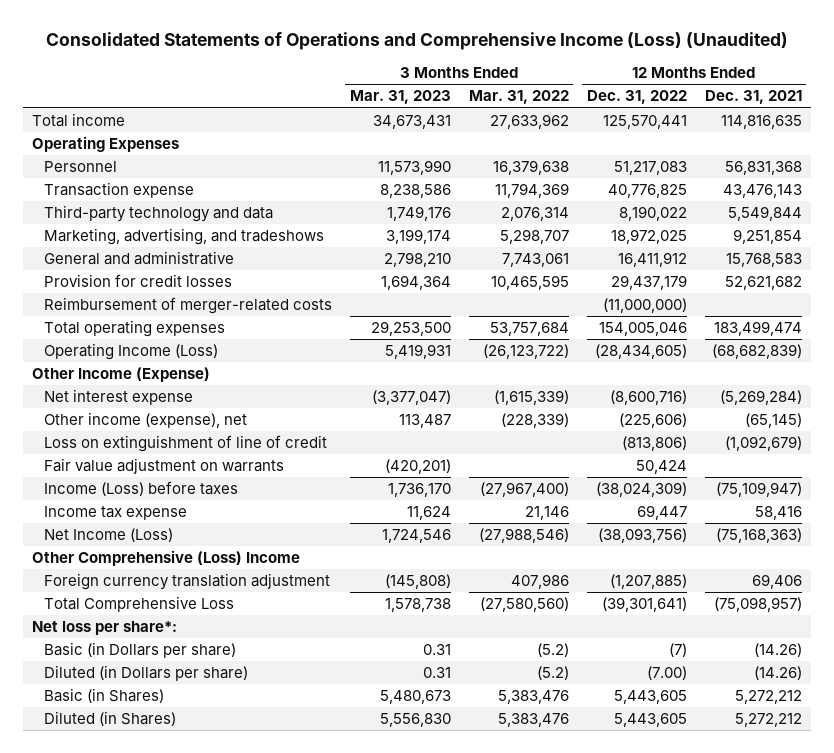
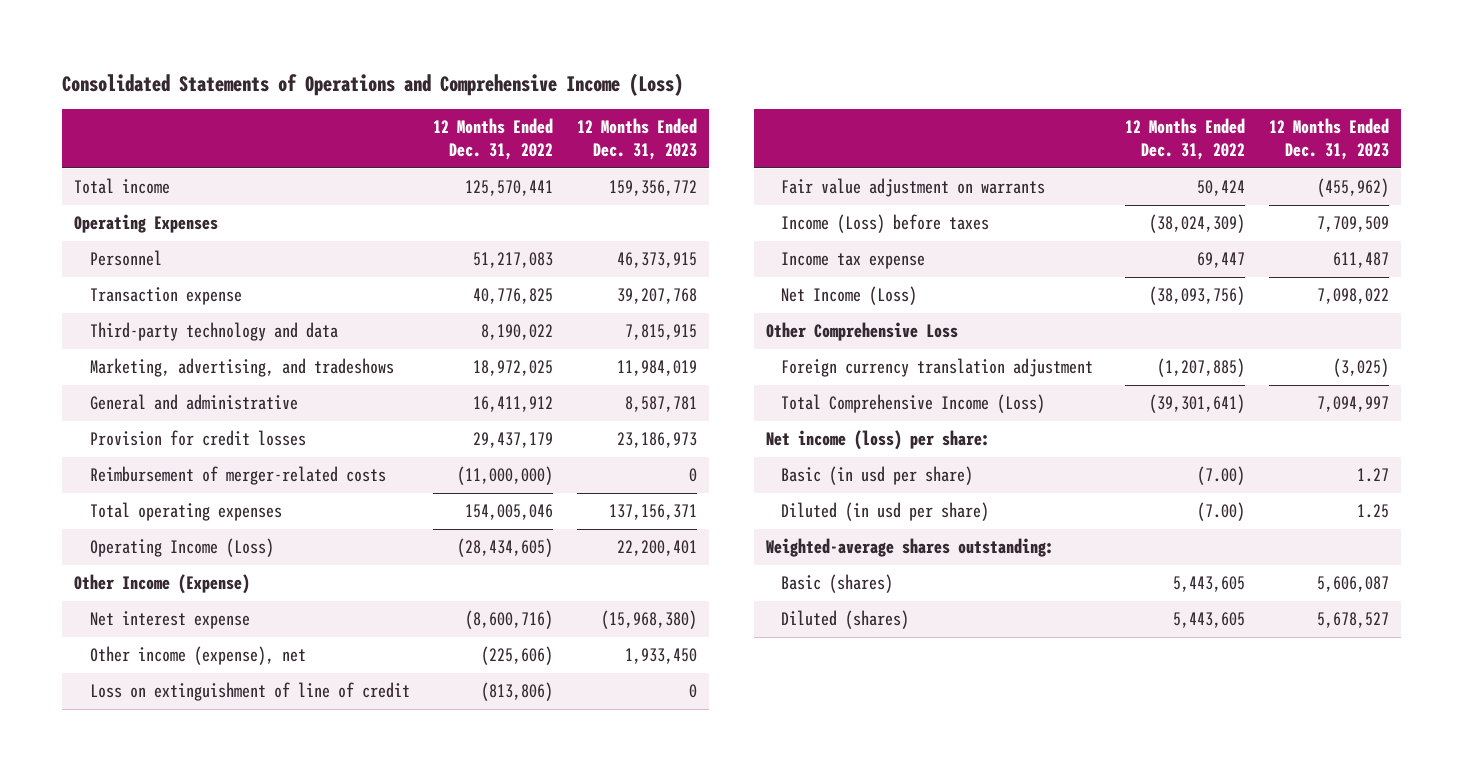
- Consolidated Statements of Operations and Comprehensive Income (Loss) (Unaudited)
+ Consolidated Statements of Operations and Comprehensive Income (Loss)
- | 3 Months Ended Mar. 31, 2023 | 3 Months Ended Mar. 31, 2022 | 12 Months Ended Dec. 31, 2022 | 12 Months Ended Dec. 31, 2021
+ | 12 Months Ended Dec. 31, 2022 | 12 Months Ended Dec. 31, 2023
- Other Comprehensive (Loss) Income
+ Other Comprehensive Loss
- Total Comprehensive Loss | 1,578,738 | (27,580,560) | (39,301,641) | (75,098,957)
- Net loss per share*:
- Basic (in Dollars per share) | 0.31 | (5.2) | (7) | (14.26)
- Diluted (in Dollars per share) | 0.31 | (5.2) | (7.00) | (14.26)
- Basic (in Shares) | 5,480,673 | 5,383,476 | 5,443,605 | 5,272,212
- Diluted (in Shares) | 5,556,830 | 5,383,476 | 5,443,605 | 5,272,212
+ Total Comprehensive Income (Loss) | (39,301,641) | 7,094,997
+ Net income (loss) per share:
+ Basic (in usd per share) | (7.00) | 1.27
+ Diluted (in usd per share) | (7.00) | 1.25
+ Weighted-average shares outstanding:
+ Basic (shares) | 5,443,605 | 5,606,087
+ Diluted (shares) | 5,443,605 | 5,678,527

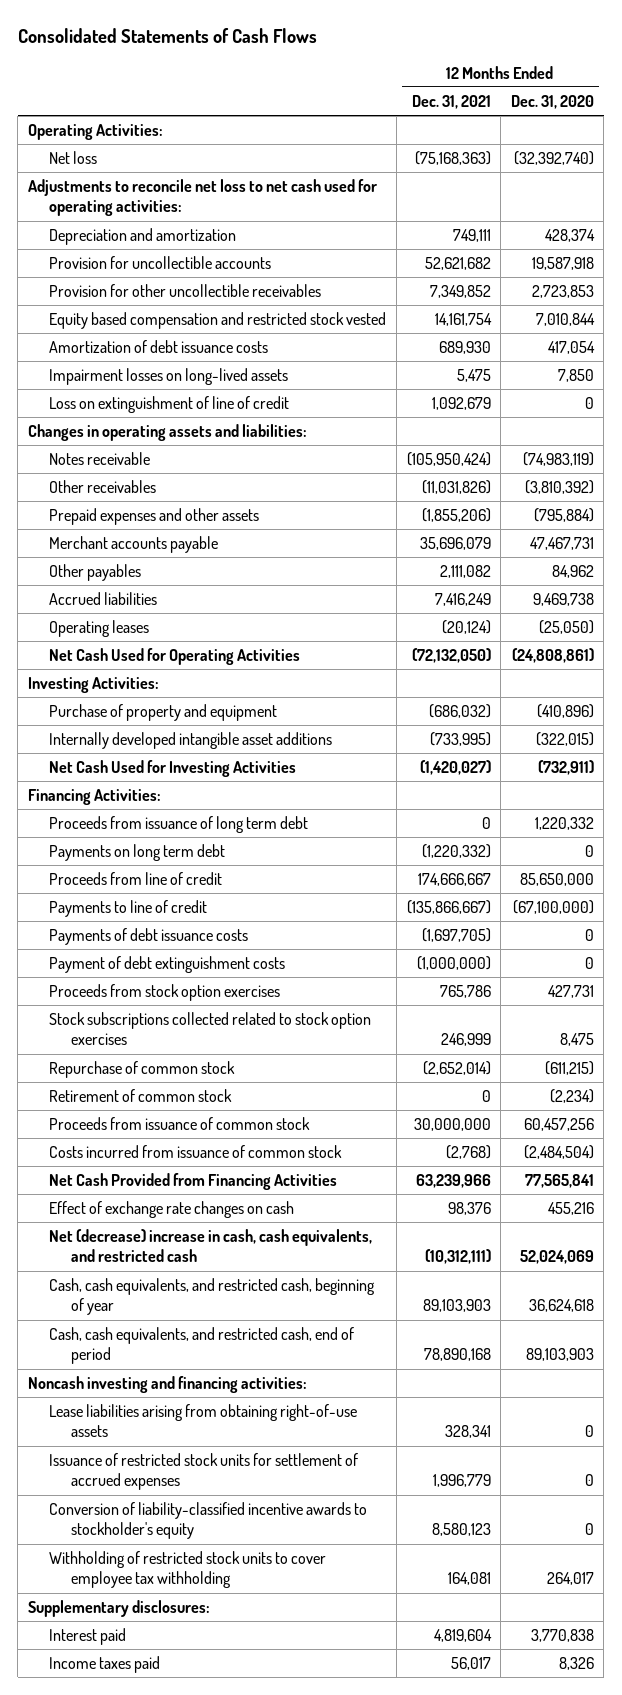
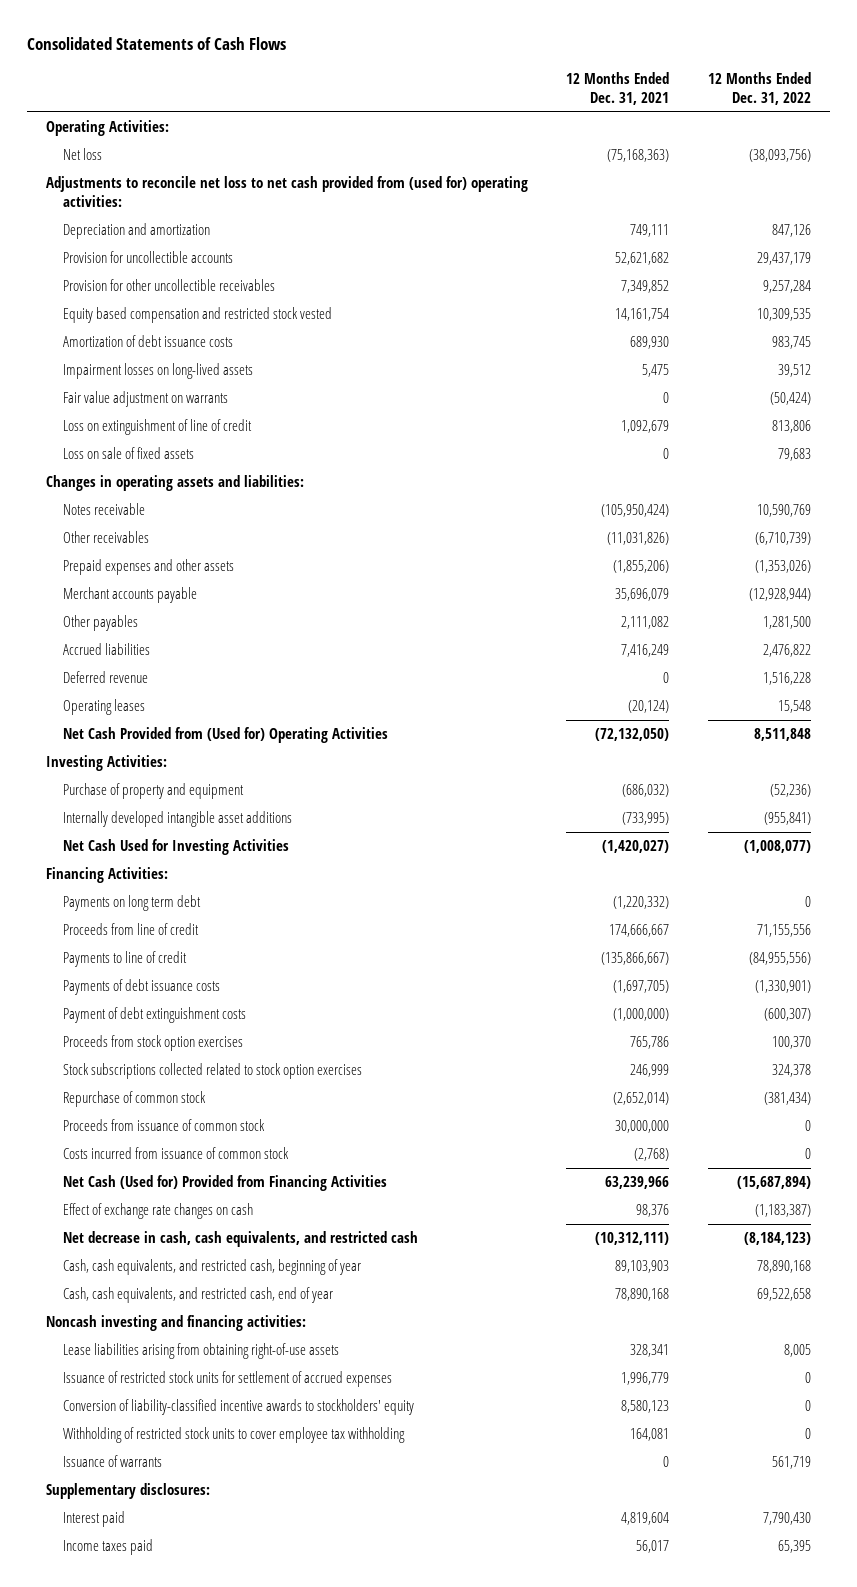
- | 12 Months Ended Dec. 31, 2021 | 12 Months Ended Dec. 31, 2020
+ | 12 Months Ended Dec. 31, 2021 | 12 Months Ended Dec. 31, 2022
- Adjustments to reconcile net loss to net cash used for operating activities:
+ Adjustments to reconcile net loss to net cash provided from (used for) operating activities:
+ Fair value adjustment on warrants | 0 | (50,424)
+ Loss on sale of fixed assets | 0 | 79,683
+ Deferred revenue | 0 | 1,516,228
- Net Cash Used for Operating Activities | (72,132,050) | (24,808,861)
+ Net Cash Provided from (Used for) Operating Activities | (72,132,050) | 8,511,848
- Proceeds from issuance of long term debt | 0 | 1,220,332
- Retirement of common stock | 0 | (2,234)
- Net Cash Provided from Financing Activities | 63,239,966 | 77,565,841
+ Net Cash (Used for) Provided from Financing Activities | 63,239,966 | (15,687,894)
- Net (decrease) increase in cash, cash equivalents, and restricted cash | (10,312,111) | 52,024,069
+ Net decrease in cash, cash equivalents, and restricted cash | (10,312,111) | (8,184,123)
- Cash, cash equivalents, and restricted cash, end of period | 78,890,168 | 89,103,903
+ Cash, cash equivalents, and restricted cash, end of year | 78,890,168 | 69,522,658
- Conversion of liability-classified incentive awards to stockholder's equity | 8,580,123 | 0
+ Conversion of liability-classified incentive awards to stockholders' equity | 8,580,123 | 0
+ Issuance of warrants | 0 | 561,719

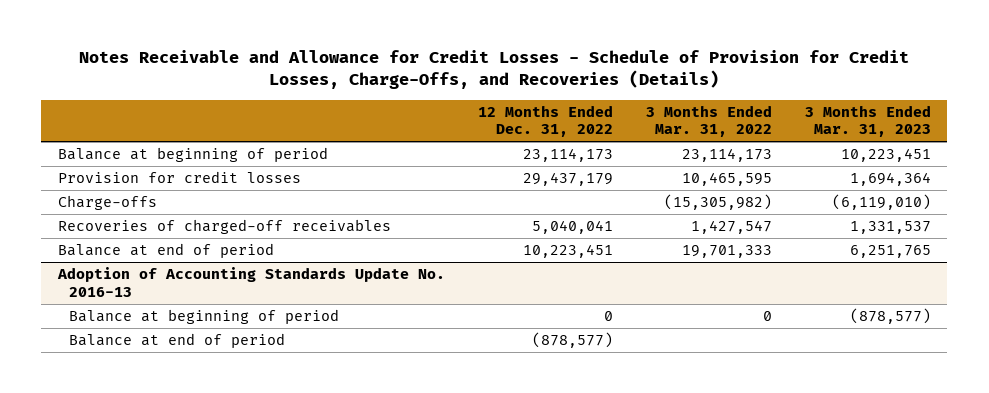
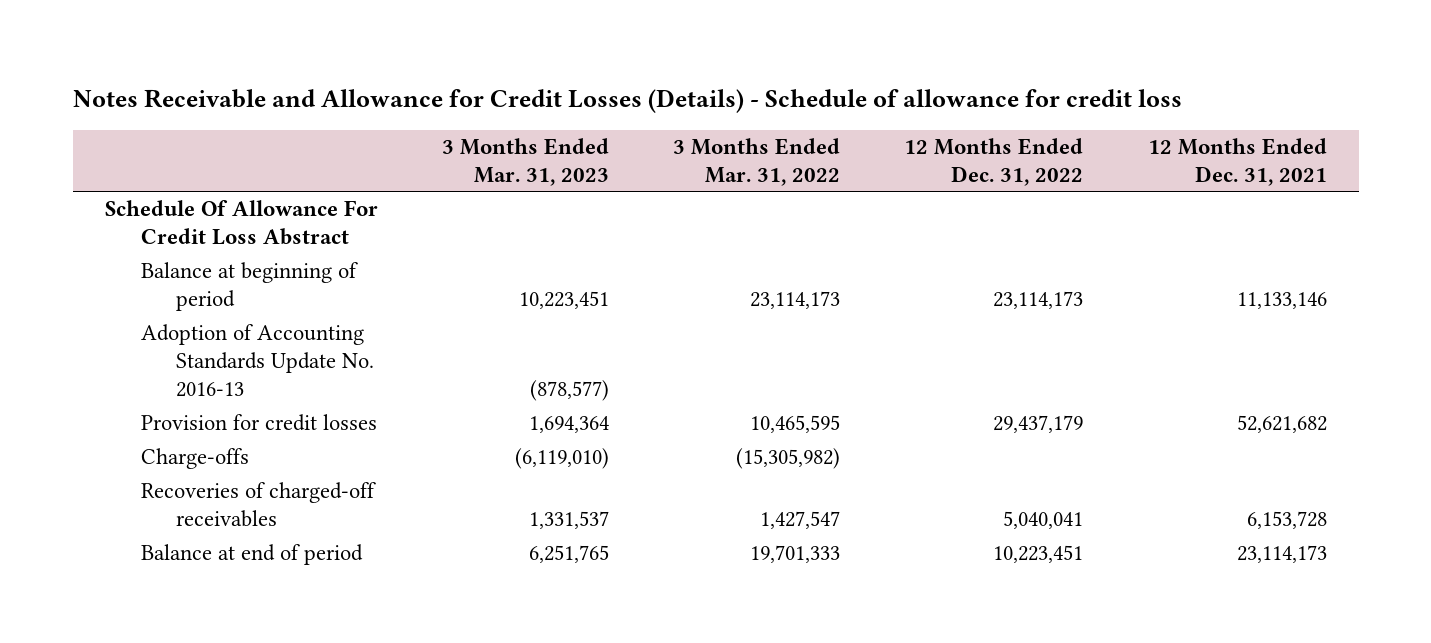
- Notes Receivable and Allowance for Credit Losses - Schedule of Provision for Credit Losses, Charge-Offs, and Recoveries (Details)
+ Notes Receivable and Allowance for Credit Losses (Details) - Schedule of allowance for credit loss
- | 12 Months Ended Dec. 31, 2022 | 3 Months Ended Mar. 31, 2022 | 3 Months Ended Mar. 31, 2023
+ | 3 Months Ended Mar. 31, 2023 | 3 Months Ended Mar. 31, 2022 | 12 Months Ended Dec. 31, 2022 | 12 Months Ended Dec. 31, 2021
+ Schedule Of Allowance For Credit Loss Abstract
+ Adoption of Accounting Standards Update No. 2016-13 | (878,577) | | |
- Adoption of Accounting Standards Update No. 2016-13
- Balance at beginning of period | 0 | 0 | (878,577)
- Balance at end of period | (878,577) | |

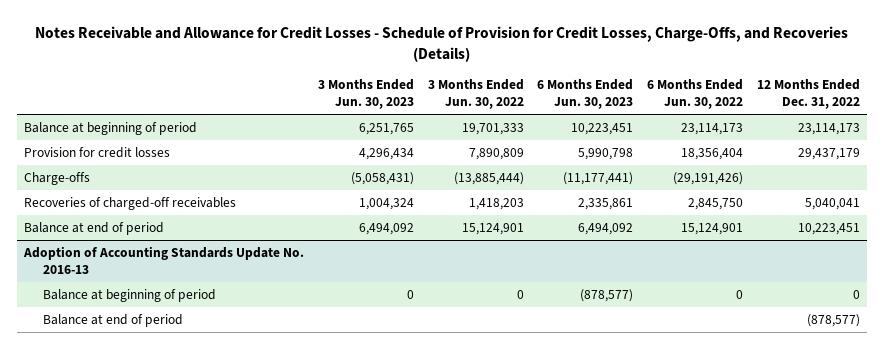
- Notes Receivable and Allowance for Credit Losses (Details) - Schedule of allowance for credit loss
+ Notes Receivable and Allowance for Credit Losses - Schedule of Provision for Credit Losses, Charge-Offs, and Recoveries (Details)
- | 3 Months Ended Mar. 31, 2023 | 3 Months Ended Mar. 31, 2022 | 12 Months Ended Dec. 31, 2022 | 12 Months Ended Dec. 31, 2021
+ | 3 Months Ended Jun. 30, 2023 | 3 Months Ended Jun. 30, 2022 | 6 Months Ended Jun. 30, 2023 | 6 Months Ended Jun. 30, 2022 | 12 Months Ended Dec. 31, 2022
- Schedule Of Allowance For Credit Loss Abstract
- Adoption of Accounting Standards Update No. 2016-13 | (878,577) | | |
+ Adoption of Accounting Standards Update No. 2016-13
+ Balance at beginning of period | 0 | 0 | (878,577) | 0 | 0
+ Balance at end of period | | | | | (878,577)

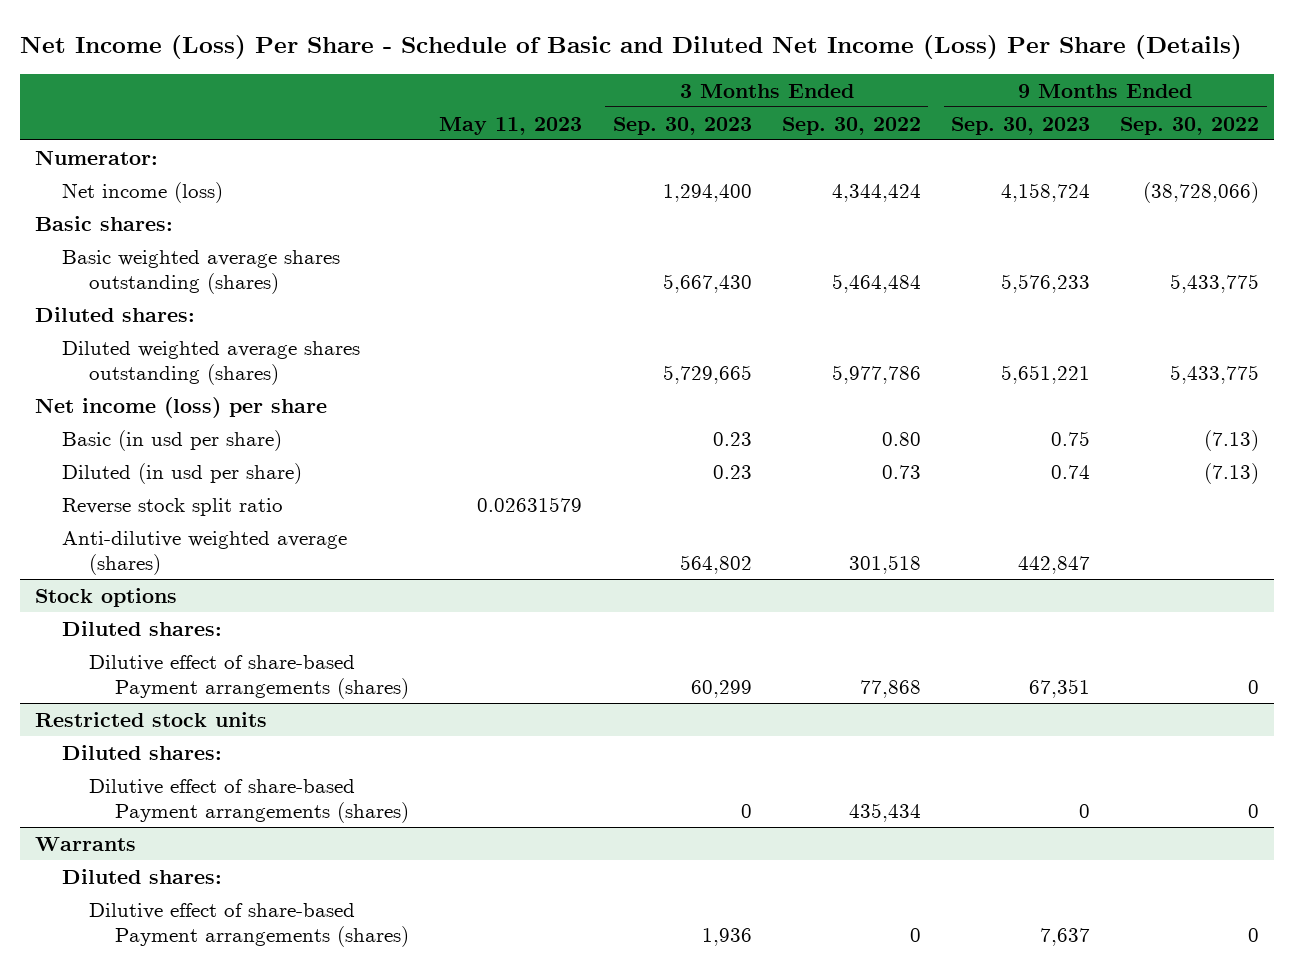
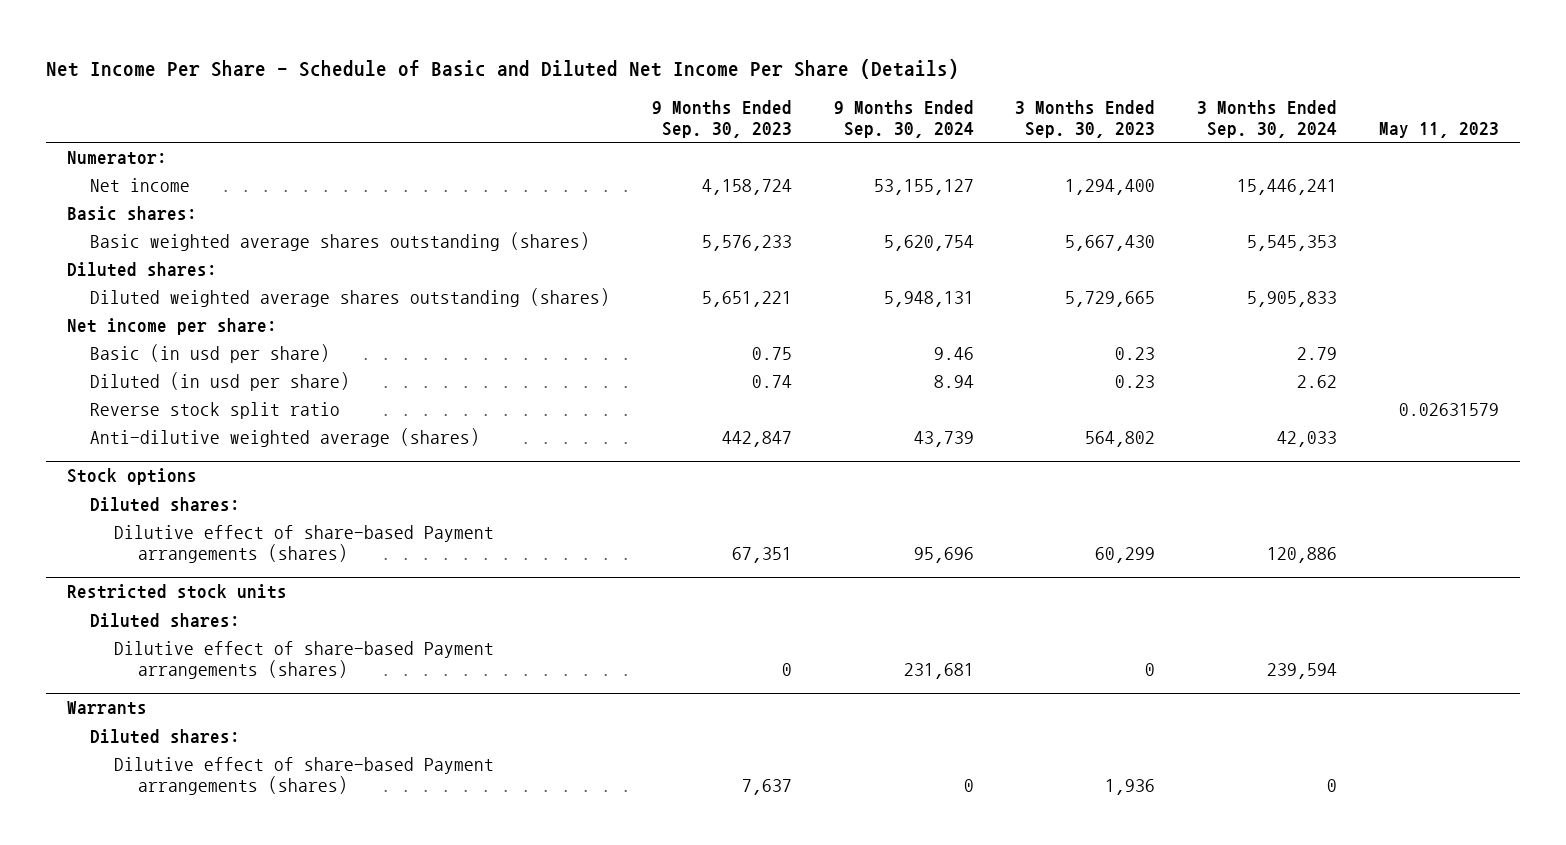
- Net Income (Loss) Per Share - Schedule of Basic and Diluted Net Income (Loss) Per Share (Details)
+ Net Income Per Share - Schedule of Basic and Diluted Net Income Per Share (Details)
- | May 11, 2023 | 3 Months Ended Sep. 30, 2023 | 3 Months Ended Sep. 30, 2022 | 9 Months Ended Sep. 30, 2023 | 9 Months Ended Sep. 30, 2022
+ | 9 Months Ended Sep. 30, 2023 | 9 Months Ended Sep. 30, 2024 | 3 Months Ended Sep. 30, 2023 | 3 Months Ended Sep. 30, 2024 | May 11, 2023
- Net income (loss) | | 1,294,400 | 4,344,424 | 4,158,724 | (38,728,066)
+ Net income | 4,158,724 | 53,155,127 | 1,294,400 | 15,446,241 |
- Net income (loss) per share
+ Net income per share:

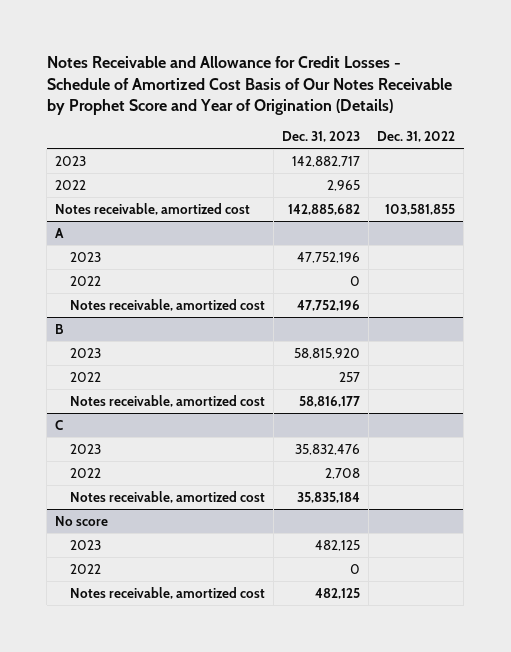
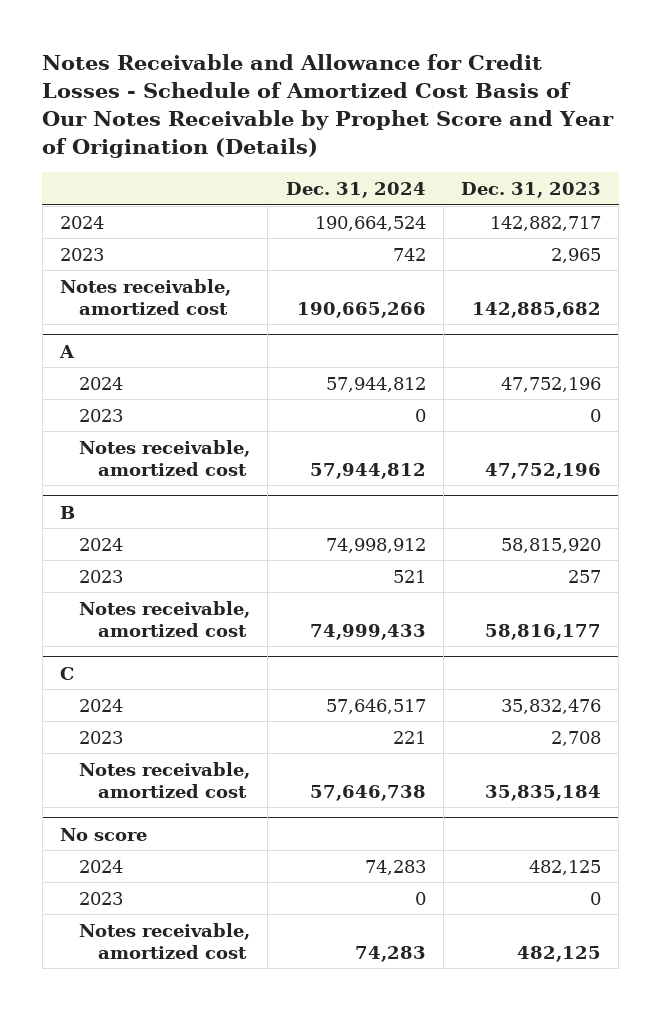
- | Dec. 31, 2023 | Dec. 31, 2022
+ | Dec. 31, 2024 | Dec. 31, 2023
- 2023 | 142,882,717 |
- 2022 | 2,965 |
+ 2024 | 190,664,524 | 142,882,717
+ 2023 | 742 | 2,965
@ A
- 2023 | 47,752,196 |
- 2022 | 0 |
+ 2024 | 57,944,812 | 47,752,196
+ 2023 | 0 | 0
@ B
- 2023 | 58,815,920 |
- 2022 | 257 |
+ 2024 | 74,998,912 | 58,815,920
+ 2023 | 521 | 257
@ C
- 2023 | 35,832,476 |
- 2022 | 2,708 |
+ 2024 | 57,646,517 | 35,832,476
+ 2023 | 221 | 2,708
@ No score
- 2023 | 482,125 |
- 2022 | 0 |
+ 2024 | 74,283 | 482,125
+ 2023 | 0 | 0

